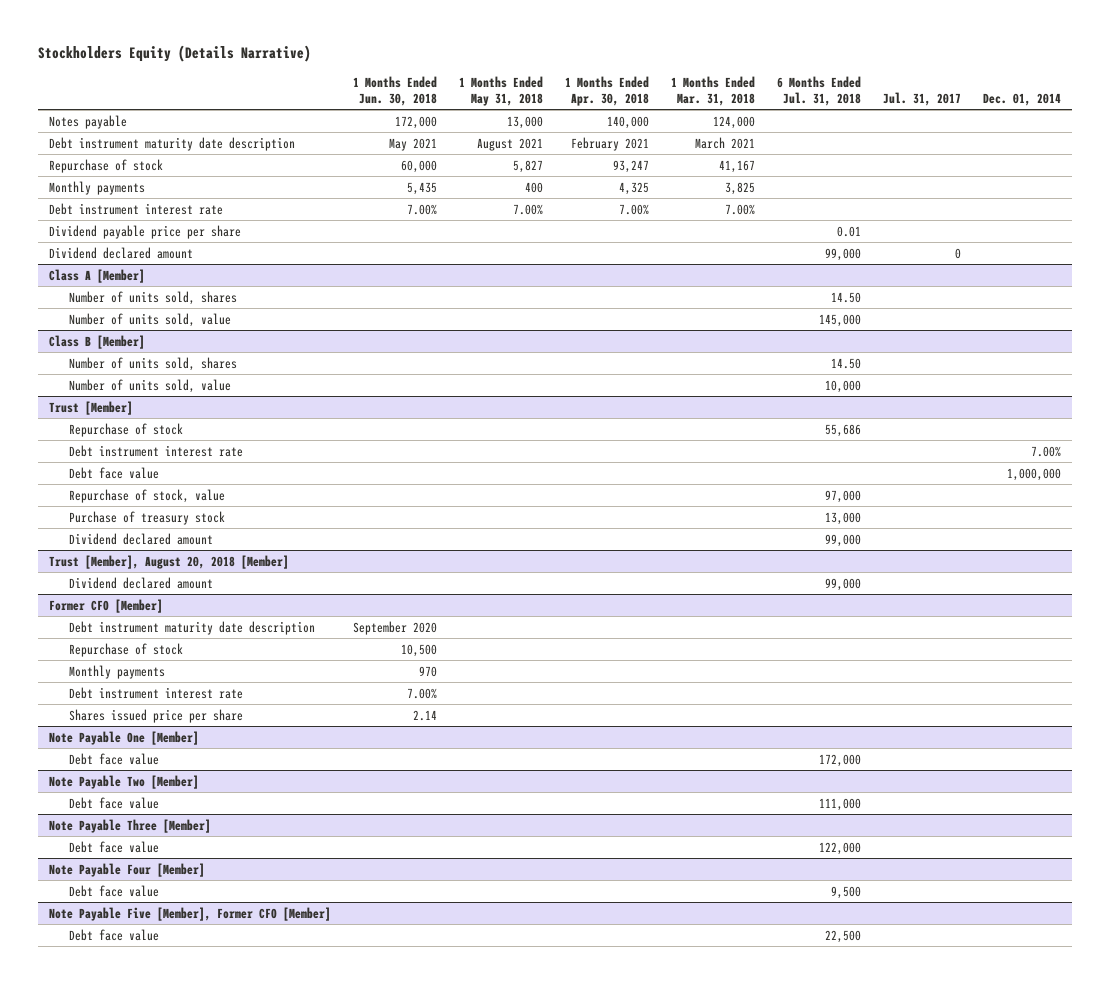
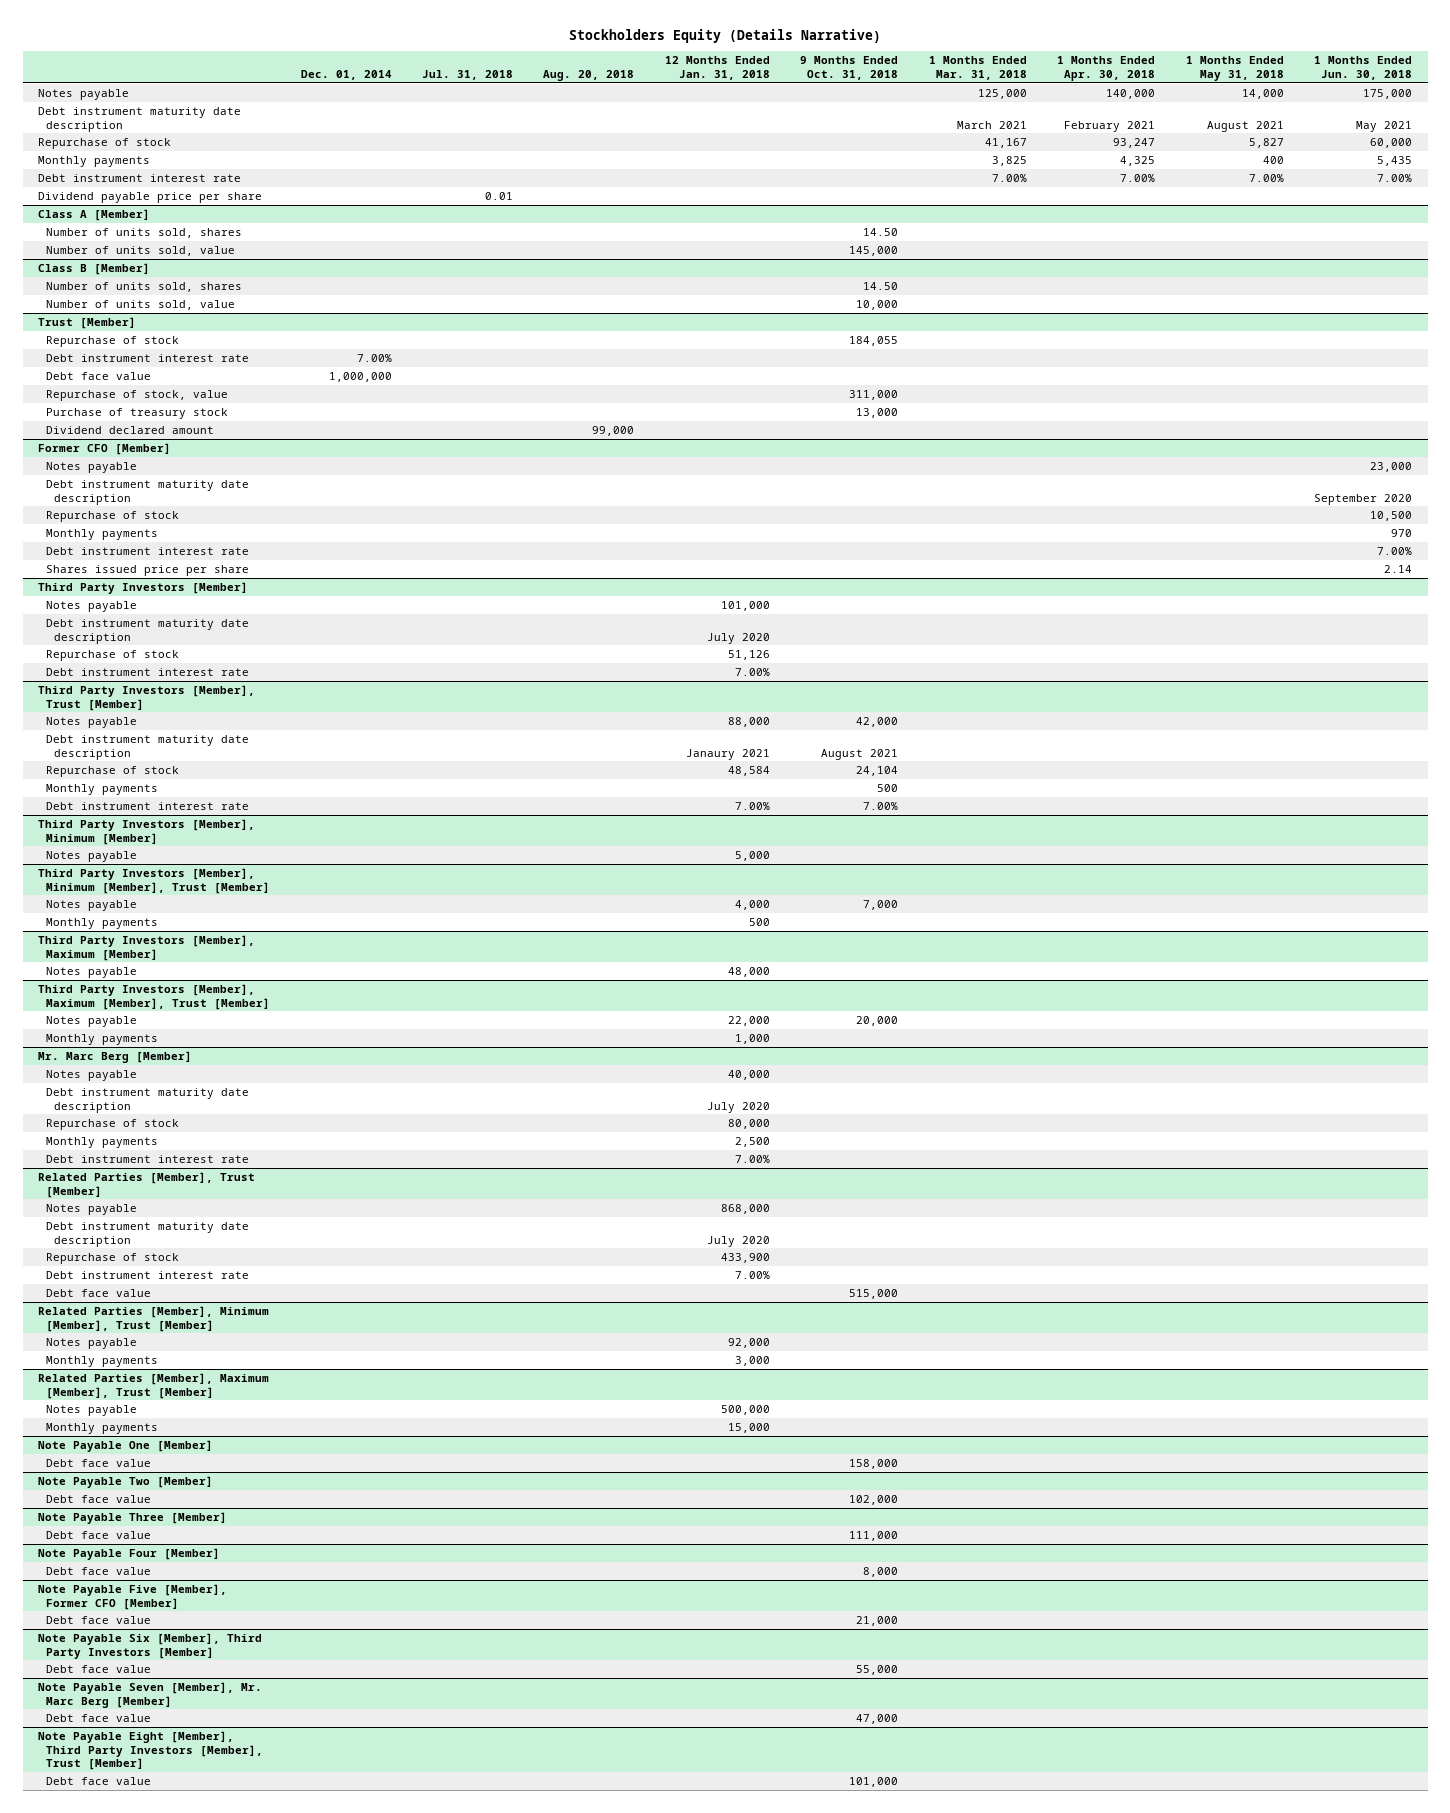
- | 1 Months Ended Jun. 30, 2018 | 1 Months Ended May 31, 2018 | 1 Months Ended Apr. 30, 2018 | 1 Months Ended Mar. 31, 2018 | 6 Months Ended Jul. 31, 2018 | Jul. 31, 2017 | Dec. 01, 2014
+ | Dec. 01, 2014 | Jul. 31, 2018 | Aug. 20, 2018 | 12 Months Ended Jan. 31, 2018 | 9 Months Ended Oct. 31, 2018 | 1 Months Ended Mar. 31, 2018 | 1 Months Ended Apr. 30, 2018 | 1 Months Ended May 31, 2018 | 1 Months Ended Jun. 30, 2018
- Notes payable | 172,000 | 13,000 | 140,000 | 124,000 | | |
+ Notes payable | | | | | | 125,000 | 140,000 | 14,000 | 175,000
- Dividend declared amount | | | | | 99,000 | 0 |
- Trust [Member], August 20, 2018 [Member]
- Dividend declared amount | | | | | 99,000 | |
@ Former CFO [Member]
+ Notes payable | | | | | | | | | 23,000
+ Third Party Investors [Member]
+ Notes payable | | | | 101,000 | | | | |
+ Debt instrument maturity date description | | | | July 2020 | | | | |
+ Repurchase of stock | | | | 51,126 | | | | |
+ Debt instrument interest rate | | | | 7.00% | | | | |
+ Third Party Investors [Member], Trust [Member]
+ Notes payable | | | | 88,000 | 42,000 | | | |
+ Debt instrument maturity date description | | | | Janaury 2021 | August 2021 | | | |
+ Repurchase of stock | | | | 48,584 | 24,104 | | | |
+ Monthly payments | | | | | 500 | | | |
+ Debt instrument interest rate | | | | 7.00% | 7.00% | | | |
+ Third Party Investors [Member], Minimum [Member]
+ Notes payable | | | | 5,000 | | | | |
+ Third Party Investors [Member], Minimum [Member], Trust [Member]
+ Notes payable | | | | 4,000 | 7,000 | | | |
+ Monthly payments | | | | 500 | | | | |
+ Third Party Investors [Member], Maximum [Member]
+ Notes payable | | | | 48,000 | | | | |
+ Third Party Investors [Member], Maximum [Member], Trust [Member]
+ Notes payable | | | | 22,000 | 20,000 | | | |
+ Monthly payments | | | | 1,000 | | | | |
+ Mr. Marc Berg [Member]
+ Notes payable | | | | 40,000 | | | | |
+ Debt instrument maturity date description | | | | July 2020 | | | | |
+ Repurchase of stock | | | | 80,000 | | | | |
+ Monthly payments | | | | 2,500 | | | | |
+ Debt instrument interest rate | | | | 7.00% | | | | |
+ Related Parties [Member], Trust [Member]
+ Notes payable | | | | 868,000 | | | | |
+ Debt instrument maturity date description | | | | July 2020 | | | | |
+ Repurchase of stock | | | | 433,900 | | | | |
+ Debt instrument interest rate | | | | 7.00% | | | | |
+ Debt face value | | | | | 515,000 | | | |
+ Related Parties [Member], Minimum [Member], Trust [Member]
+ Notes payable | | | | 92,000 | | | | |
+ Monthly payments | | | | 3,000 | | | | |
+ Related Parties [Member], Maximum [Member], Trust [Member]
+ Notes payable | | | | 500,000 | | | | |
+ Monthly payments | | | | 15,000 | | | | |
+ Note Payable Six [Member], Third Party Investors [Member]
+ Debt face value | | | | | 55,000 | | | |
+ Note Payable Seven [Member], Mr. Marc Berg [Member]
+ Debt face value | | | | | 47,000 | | | |
+ Note Payable Eight [Member], Third Party Investors [Member], Trust [Member]
+ Debt face value | | | | | 101,000 | | | |

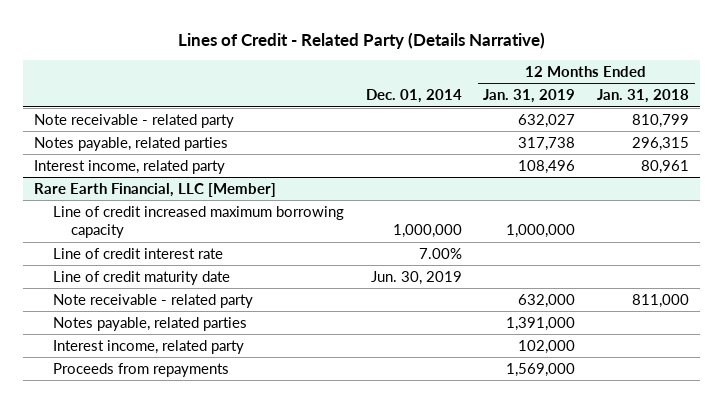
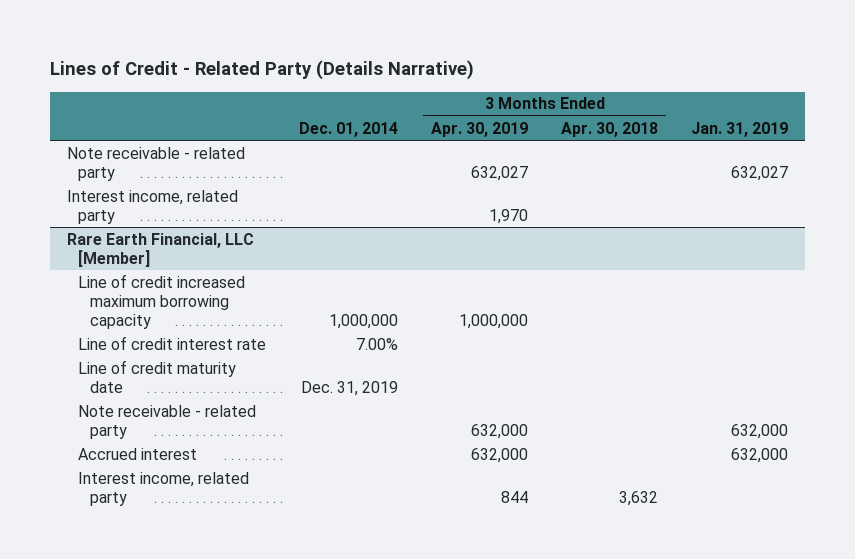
- | Dec. 01, 2014 | 12 Months Ended Jan. 31, 2019 | 12 Months Ended Jan. 31, 2018
+ | Dec. 01, 2014 | 3 Months Ended Apr. 30, 2019 | 3 Months Ended Apr. 30, 2018 | Jan. 31, 2019
- Notes payable, related parties | | 317,738 | 296,315
@ Rare Earth Financial, LLC [Member]
- Line of credit maturity date | Jun. 30, 2019 | |
+ Line of credit maturity date | Dec. 31, 2019 | | |
- Notes payable, related parties | | 1,391,000 |
+ Accrued interest | | 632,000 | | 632,000
- Proceeds from repayments | | 1,569,000 |

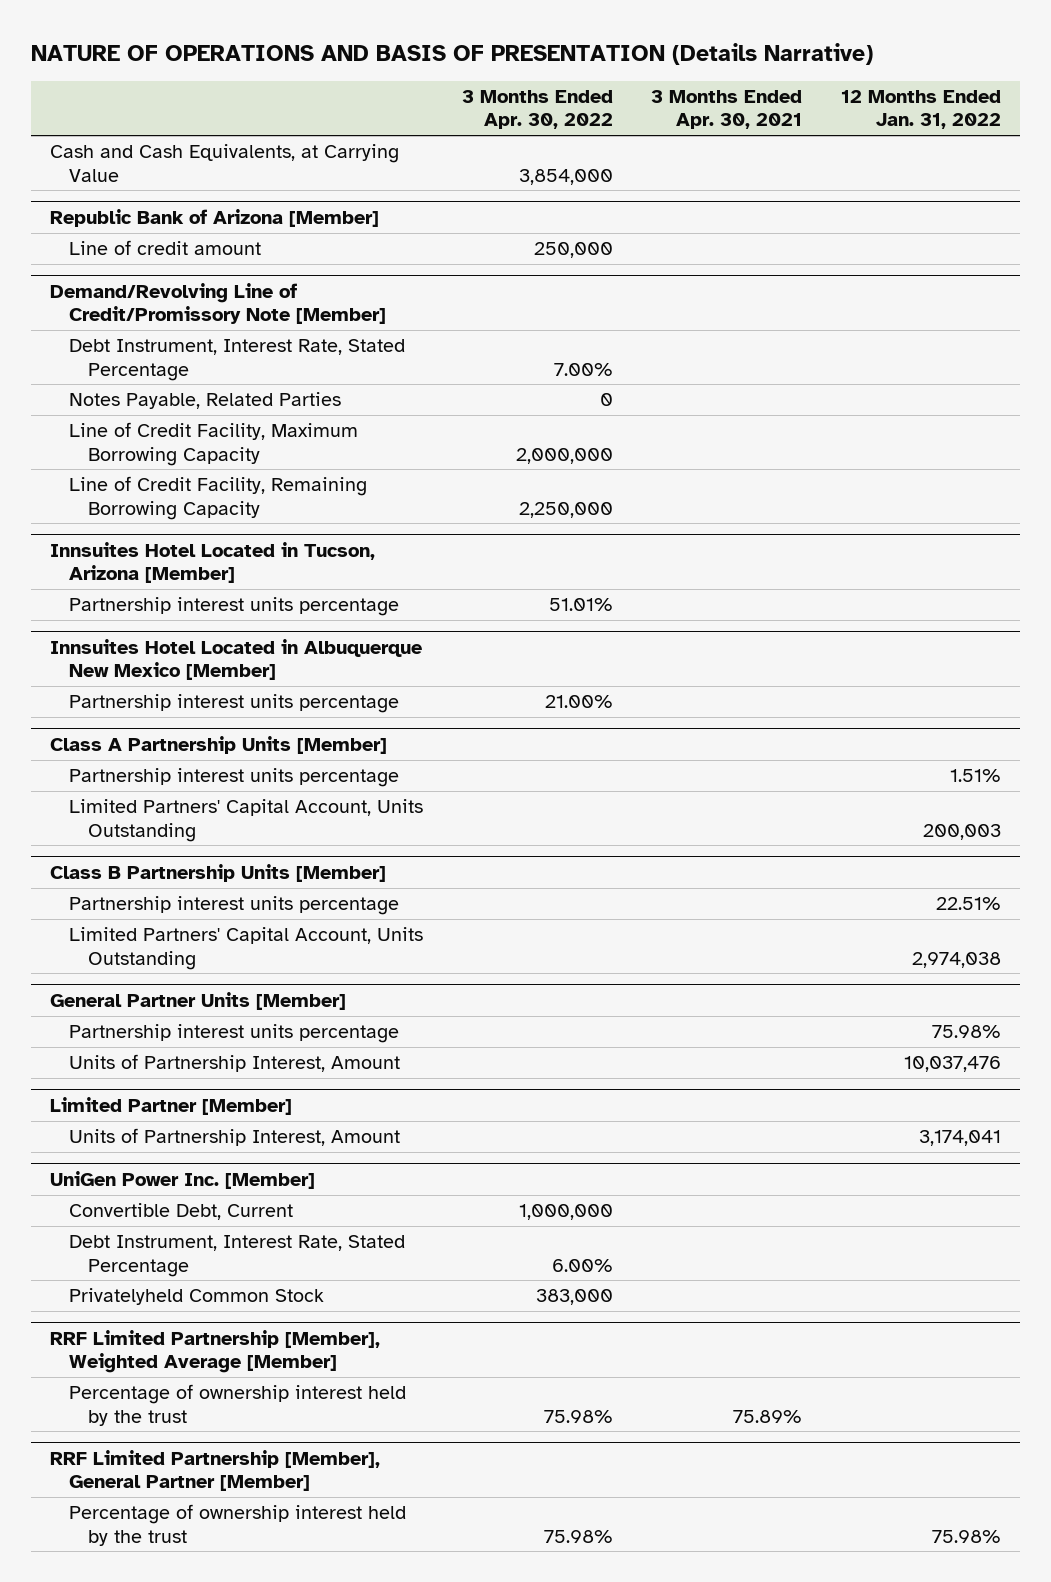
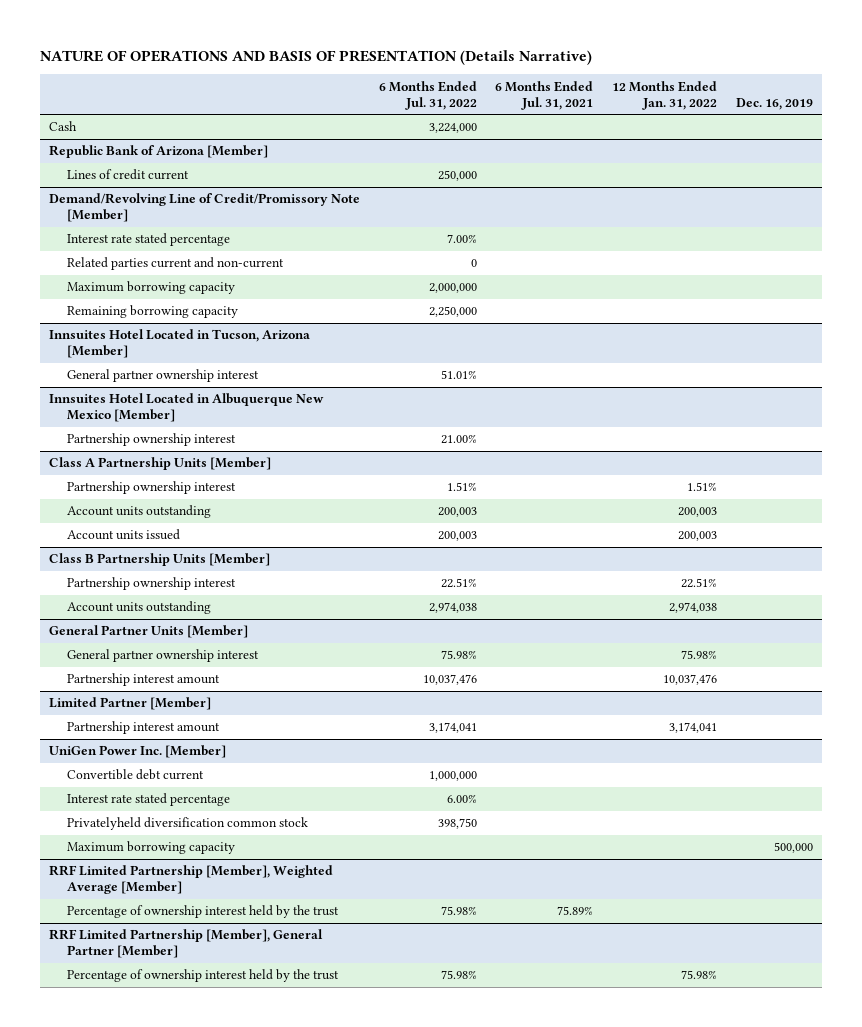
- | 3 Months Ended Apr. 30, 2022 | 3 Months Ended Apr. 30, 2021 | 12 Months Ended Jan. 31, 2022
+ | 6 Months Ended Jul. 31, 2022 | 6 Months Ended Jul. 31, 2021 | 12 Months Ended Jan. 31, 2022 | Dec. 16, 2019
- Cash and Cash Equivalents, at Carrying Value | 3,854,000 | |
+ Cash | 3,224,000 | | |
@ Republic Bank of Arizona [Member]
- Line of credit amount | 250,000 | |
+ Lines of credit current | 250,000 | | |
@ Demand/Revolving Line of Credit/Promissory Note [Member]
- Debt Instrument, Interest Rate, Stated Percentage | 7.00% | |
- Notes Payable, Related Parties | 0 | |
- Line of Credit Facility, Maximum Borrowing Capacity | 2,000,000 | |
- Line of Credit Facility, Remaining Borrowing Capacity | 2,250,000 | |
+ Interest rate stated percentage | 7.00% | | |
+ Related parties current and non-current | 0 | | |
+ Maximum borrowing capacity | 2,000,000 | | |
+ Remaining borrowing capacity | 2,250,000 | | |
@ Innsuites Hotel Located in Tucson, Arizona [Member]
- Partnership interest units percentage | 51.01% | |
+ General partner ownership interest | 51.01% | | |
@ Innsuites Hotel Located in Albuquerque New Mexico [Member]
- Partnership interest units percentage | 21.00% | |
+ Partnership ownership interest | 21.00% | | |
@ Class A Partnership Units [Member]
- Partnership interest units percentage | | | 1.51%
- Limited Partners' Capital Account, Units Outstanding | | | 200,003
+ Partnership ownership interest | 1.51% | | 1.51% |
+ Account units outstanding | 200,003 | | 200,003 |
+ Account units issued | 200,003 | | 200,003 |
@ Class B Partnership Units [Member]
- Partnership interest units percentage | | | 22.51%
- Limited Partners' Capital Account, Units Outstanding | | | 2,974,038
+ Partnership ownership interest | 22.51% | | 22.51% |
+ Account units outstanding | 2,974,038 | | 2,974,038 |
@ General Partner Units [Member]
- Partnership interest units percentage | | | 75.98%
- Units of Partnership Interest, Amount | | | 10,037,476
+ General partner ownership interest | 75.98% | | 75.98% |
+ Partnership interest amount | 10,037,476 | | 10,037,476 |
@ Limited Partner [Member]
- Units of Partnership Interest, Amount | | | 3,174,041
+ Partnership interest amount | 3,174,041 | | 3,174,041 |
@ UniGen Power Inc. [Member]
- Convertible Debt, Current | 1,000,000 | |
- Debt Instrument, Interest Rate, Stated Percentage | 6.00% | |
- Privatelyheld Common Stock | 383,000 | |
+ Convertible debt current | 1,000,000 | | |
+ Interest rate stated percentage | 6.00% | | |
+ Privatelyheld diversification common stock | 398,750 | | |
+ Maximum borrowing capacity | | | | 500,000

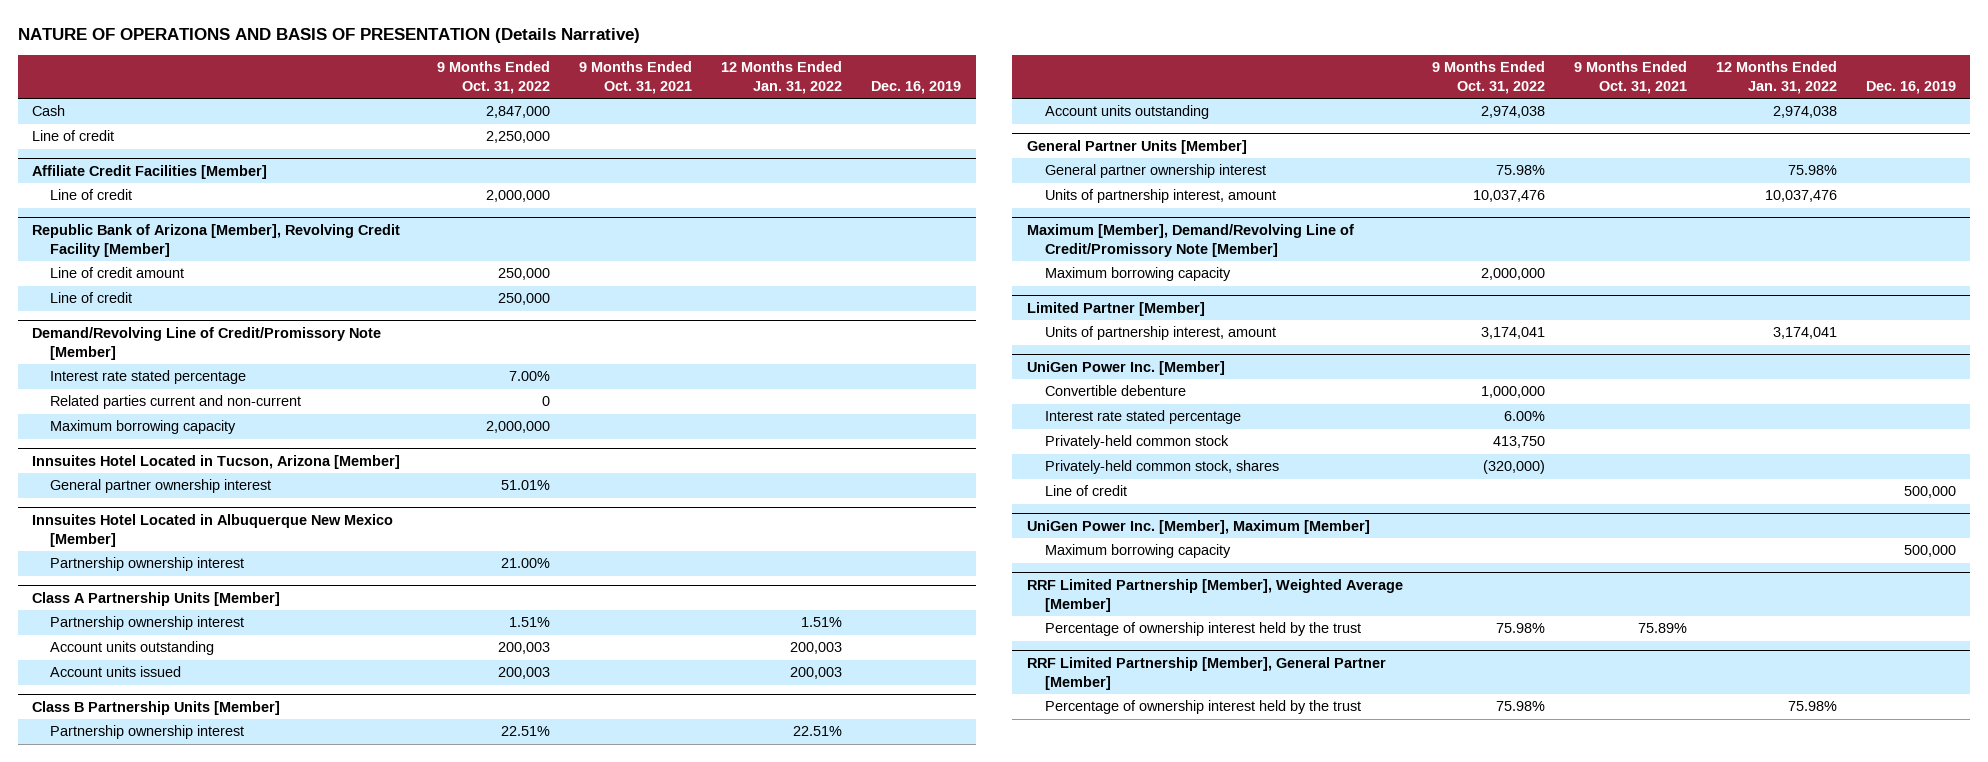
- | 6 Months Ended Jul. 31, 2022 | 6 Months Ended Jul. 31, 2021 | 12 Months Ended Jan. 31, 2022 | Dec. 16, 2019
+ | 9 Months Ended Oct. 31, 2022 | 9 Months Ended Oct. 31, 2021 | 12 Months Ended Jan. 31, 2022 | Dec. 16, 2019
- Republic Bank of Arizona [Member]
- Lines of credit current | 250,000 | | |
+ Line of credit | 2,250,000 | | |
+ Affiliate Credit Facilities [Member]
+ Line of credit | 2,000,000 | | |
+ Republic Bank of Arizona [Member], Revolving Credit Facility [Member]
+ Line of credit amount | 250,000 | | |
+ Line of credit | 250,000 | | |
@ Demand/Revolving Line of Credit/Promissory Note [Member]
- Remaining borrowing capacity | 2,250,000 | | |
@ General Partner Units [Member]
- Partnership interest amount | 10,037,476 | | 10,037,476 |
+ Units of partnership interest, amount | 10,037,476 | | 10,037,476 |
+ Maximum [Member], Demand/Revolving Line of Credit/Promissory Note [Member]
+ Maximum borrowing capacity | 2,000,000 | | |
@ Limited Partner [Member]
- Partnership interest amount | 3,174,041 | | 3,174,041 |
+ Units of partnership interest, amount | 3,174,041 | | 3,174,041 |
@ UniGen Power Inc. [Member]
- Convertible debt current | 1,000,000 | | |
+ Convertible debenture | 1,000,000 | | |
- Privatelyheld diversification common stock | 398,750 | | |
- Maximum borrowing capacity | | | | 500,000
+ Privately-held common stock | 413,750 | | |
+ Privately-held common stock, shares | (320,000) | | |
+ Line of credit | | | | 500,000
+ UniGen Power Inc. [Member], Maximum [Member]
+ Maximum borrowing capacity | | | | 500,000

